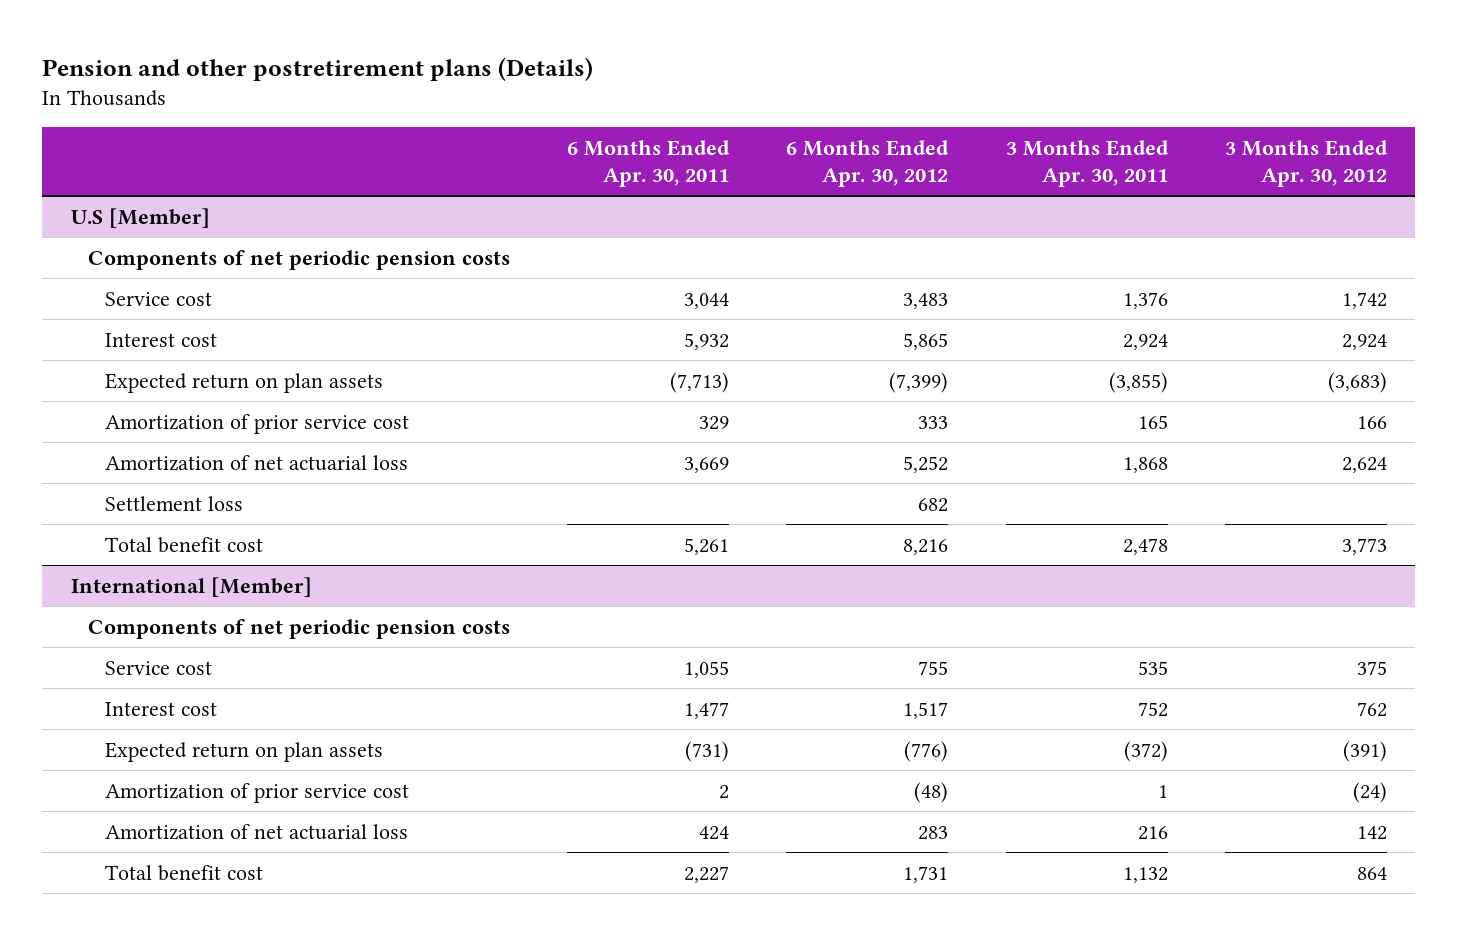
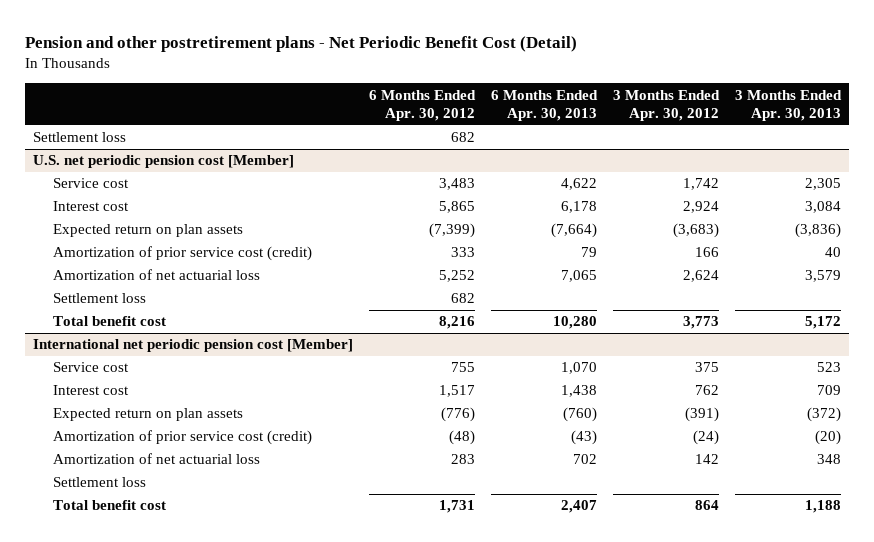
- Pension and other postretirement plans (Details)
+ Pension and other postretirement plans - Net Periodic Benefit Cost (Detail)
- | 6 Months Ended Apr. 30, 2011 | 6 Months Ended Apr. 30, 2012 | 3 Months Ended Apr. 30, 2011 | 3 Months Ended Apr. 30, 2012
+ | 6 Months Ended Apr. 30, 2012 | 6 Months Ended Apr. 30, 2013 | 3 Months Ended Apr. 30, 2012 | 3 Months Ended Apr. 30, 2013
- U.S [Member]
- Components of net periodic pension costs
+ Settlement loss | 682 | | |
+ U.S. net periodic pension cost [Member]
- Amortization of prior service cost | 329 | 333 | 165 | 166
+ Amortization of prior service cost (credit) | 333 | 79 | 166 | 40
- International [Member]
- Components of net periodic pension costs
+ International net periodic pension cost [Member]
- Amortization of prior service cost | 2 | (48) | 1 | (24)
+ Amortization of prior service cost (credit) | (48) | (43) | (24) | (20)
+ Settlement loss

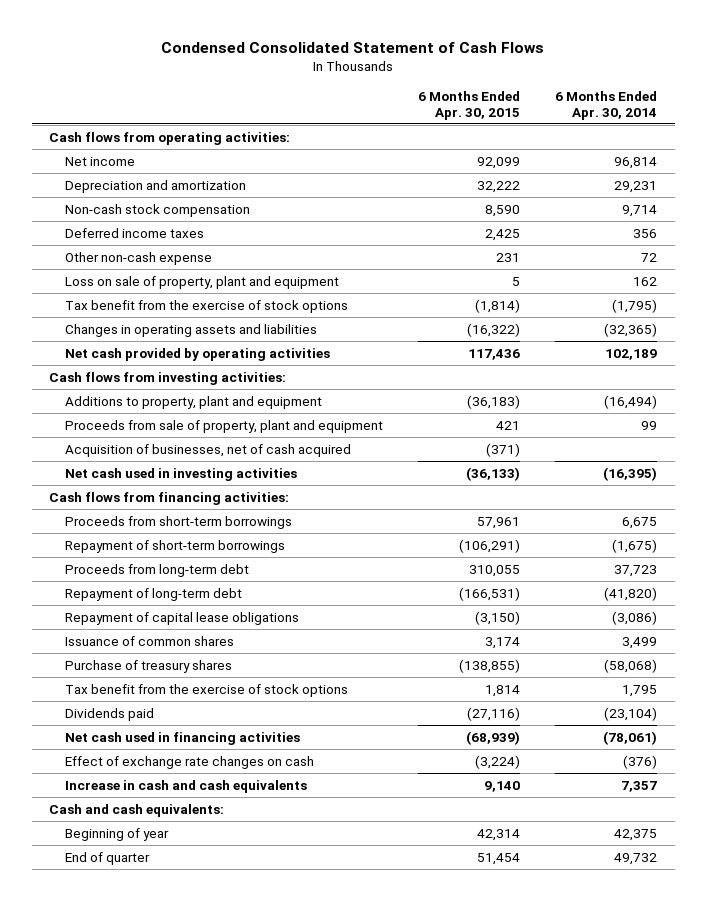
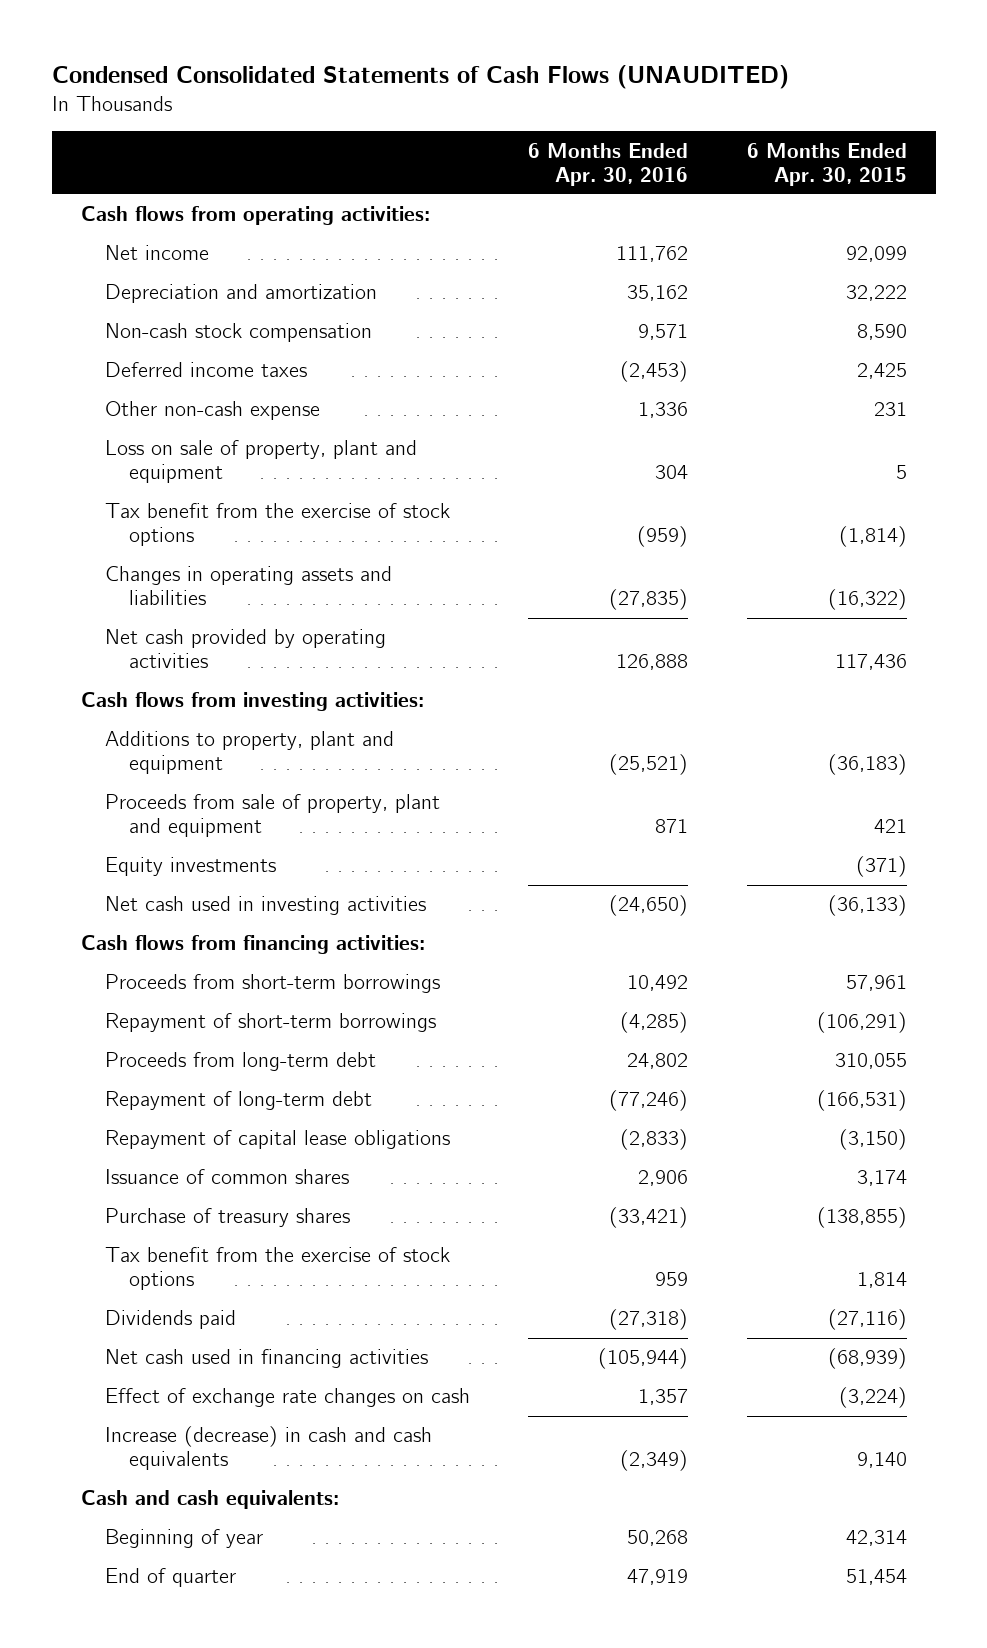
- Condensed Consolidated Statement of Cash Flows
+ Condensed Consolidated Statements of Cash Flows (UNAUDITED)
- | 6 Months Ended Apr. 30, 2015 | 6 Months Ended Apr. 30, 2014
+ | 6 Months Ended Apr. 30, 2016 | 6 Months Ended Apr. 30, 2015
- Acquisition of businesses, net of cash acquired | (371) |
+ Equity investments | | (371)
- Increase in cash and cash equivalents | 9,140 | 7,357
+ Increase (decrease) in cash and cash equivalents | (2,349) | 9,140

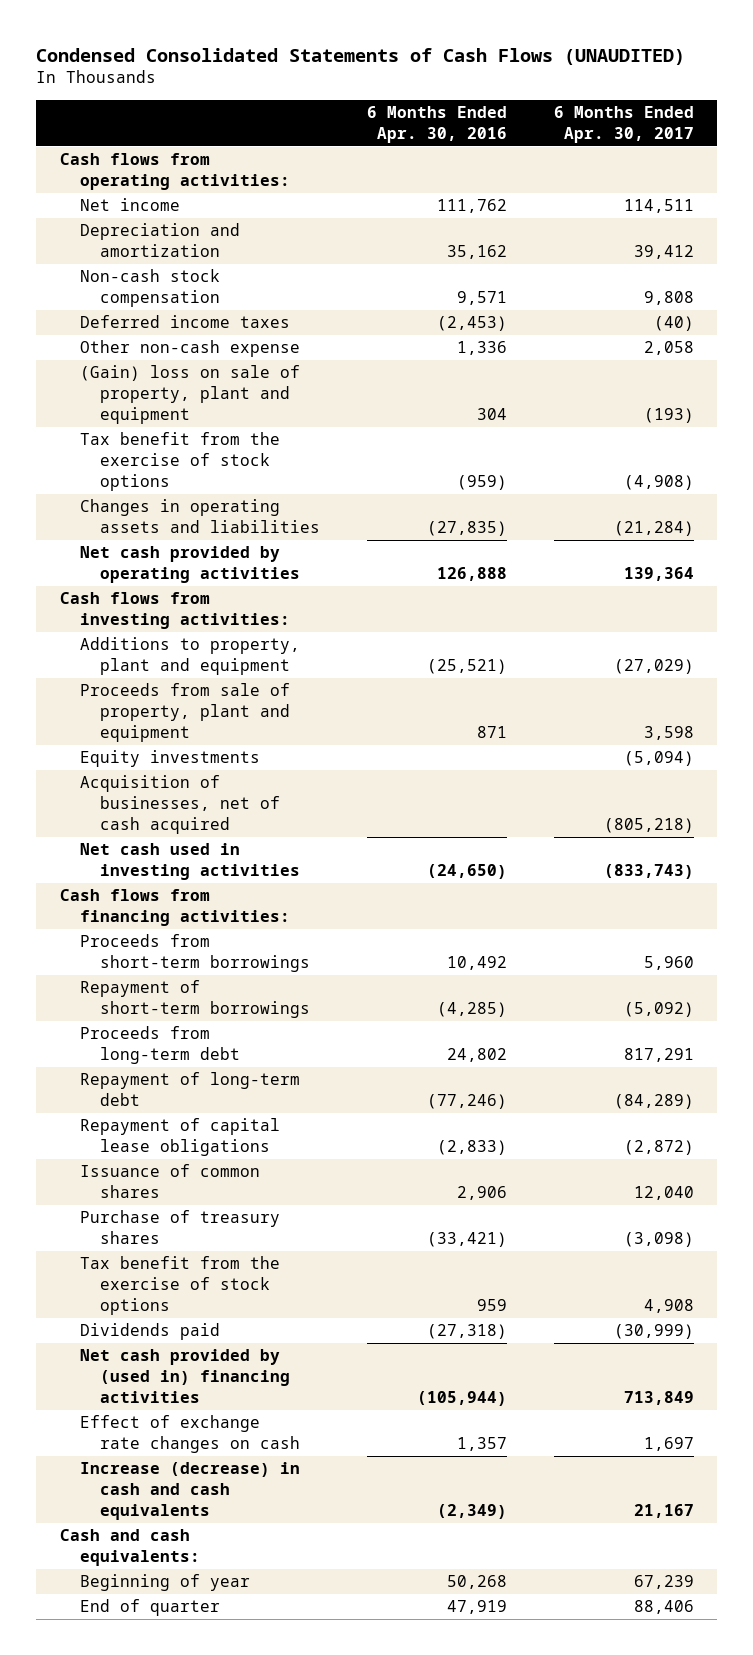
- | 6 Months Ended Apr. 30, 2016 | 6 Months Ended Apr. 30, 2015
+ | 6 Months Ended Apr. 30, 2016 | 6 Months Ended Apr. 30, 2017
- Loss on sale of property, plant and equipment | 304 | 5
+ (Gain) loss on sale of property, plant and equipment | 304 | (193)
+ Acquisition of businesses, net of cash acquired | | (805,218)
- Net cash used in financing activities | (105,944) | (68,939)
+ Net cash provided by (used in) financing activities | (105,944) | 713,849

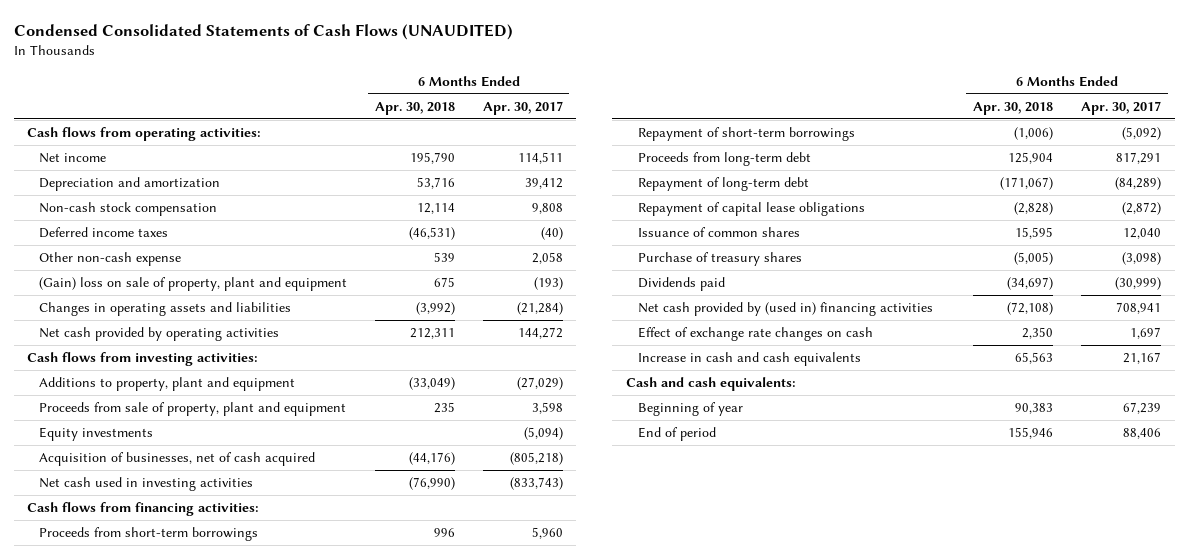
- | 6 Months Ended Apr. 30, 2016 | 6 Months Ended Apr. 30, 2017
+ | 6 Months Ended Apr. 30, 2018 | 6 Months Ended Apr. 30, 2017
- Tax benefit from the exercise of stock options | (959) | (4,908)
- Net cash provided by operating activities | 126,888 | 139,364
+ Net cash provided by operating activities | 212,311 | 144,272
- Tax benefit from the exercise of stock options | 959 | 4,908
- Net cash provided by (used in) financing activities | (105,944) | 713,849
+ Net cash provided by (used in) financing activities | (72,108) | 708,941
- Increase (decrease) in cash and cash equivalents | (2,349) | 21,167
+ Increase in cash and cash equivalents | 65,563 | 21,167
- End of quarter | 47,919 | 88,406
+ End of period | 155,946 | 88,406

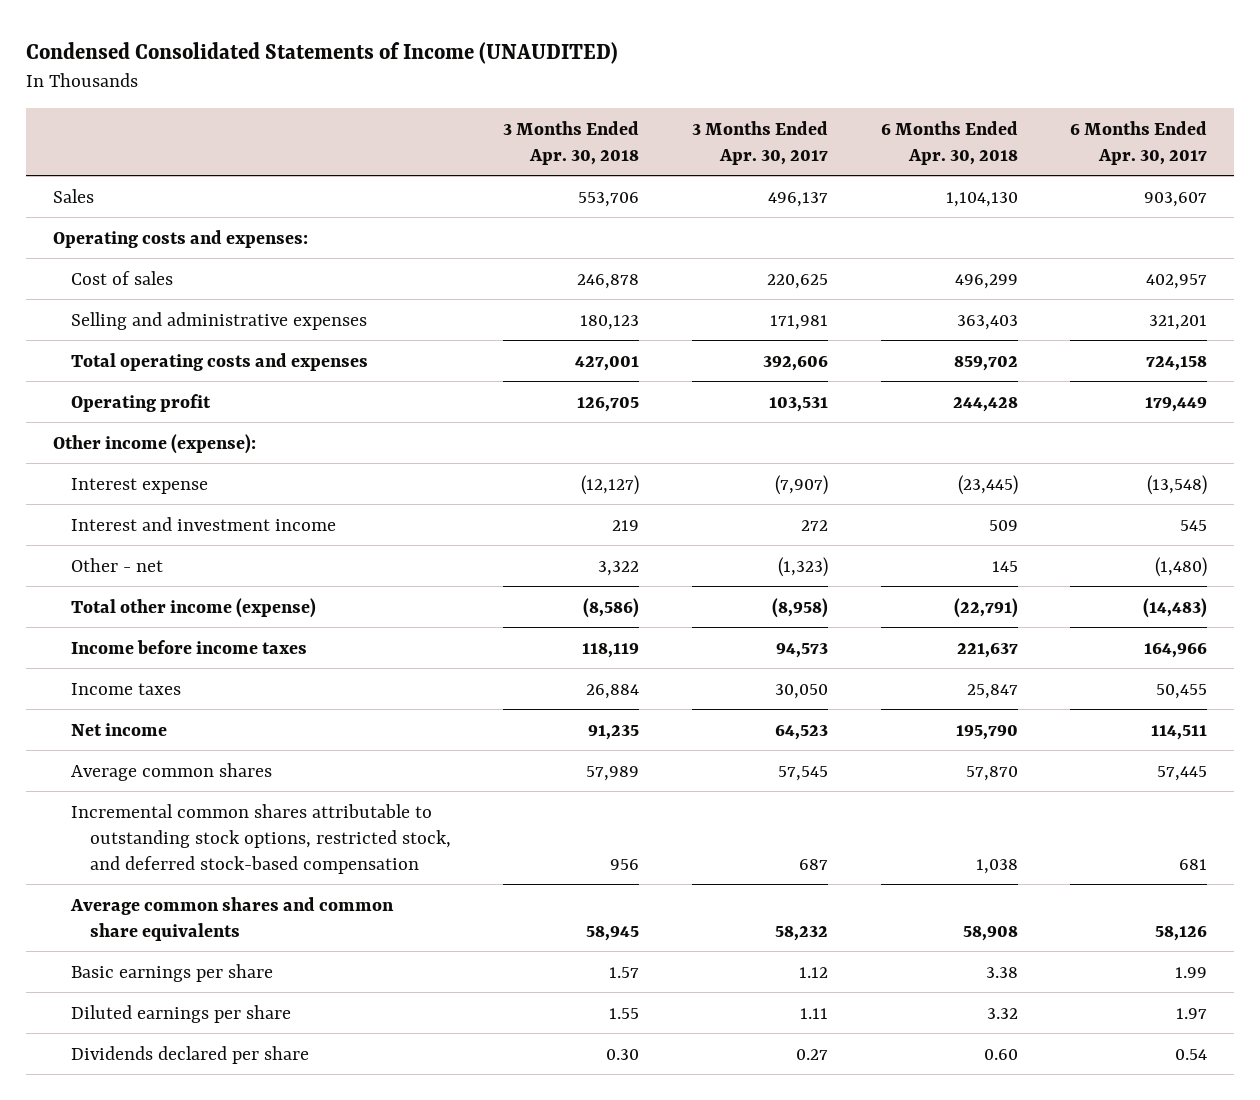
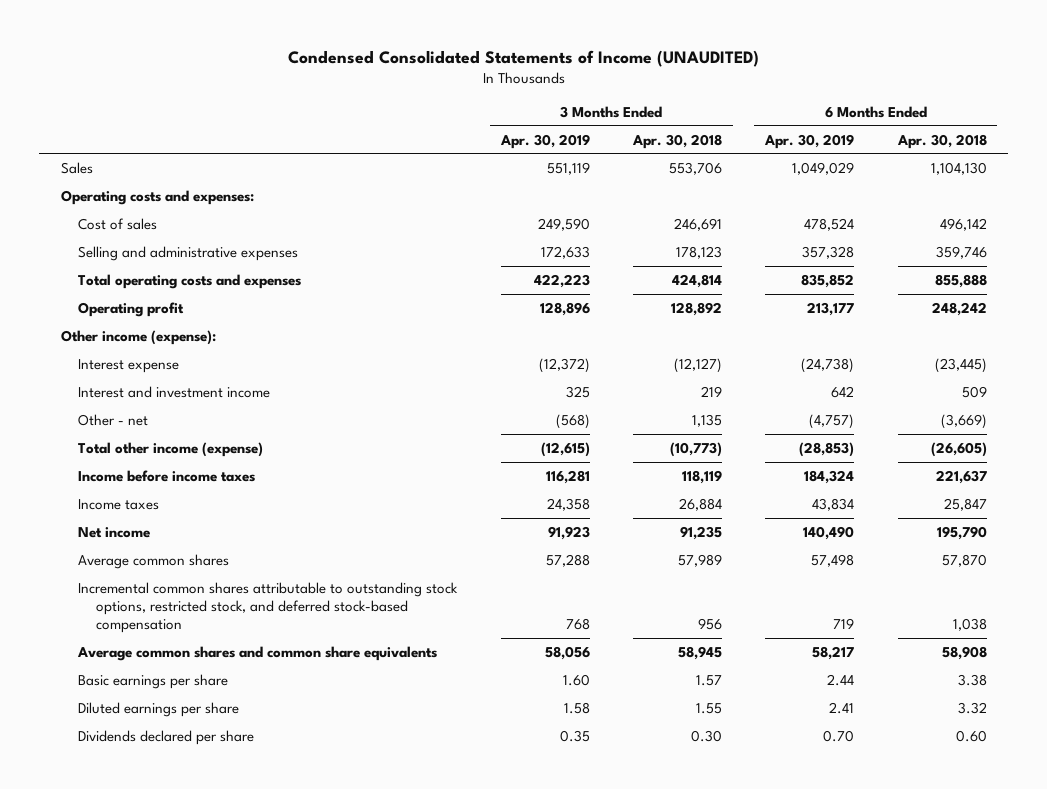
- | 3 Months Ended Apr. 30, 2018 | 3 Months Ended Apr. 30, 2017 | 6 Months Ended Apr. 30, 2018 | 6 Months Ended Apr. 30, 2017
+ | 3 Months Ended Apr. 30, 2019 | 3 Months Ended Apr. 30, 2018 | 6 Months Ended Apr. 30, 2019 | 6 Months Ended Apr. 30, 2018
- Cost of sales | 246,878 | 220,625 | 496,299 | 402,957
- Selling and administrative expenses | 180,123 | 171,981 | 363,403 | 321,201
- Total operating costs and expenses | 427,001 | 392,606 | 859,702 | 724,158
- Operating profit | 126,705 | 103,531 | 244,428 | 179,449
+ Cost of sales | 249,590 | 246,691 | 478,524 | 496,142
+ Selling and administrative expenses | 172,633 | 178,123 | 357,328 | 359,746
+ Total operating costs and expenses | 422,223 | 424,814 | 835,852 | 855,888
+ Operating profit | 128,896 | 128,892 | 213,177 | 248,242
- Other - net | 3,322 | (1,323) | 145 | (1,480)
- Total other income (expense) | (8,586) | (8,958) | (22,791) | (14,483)
+ Other - net | (568) | 1,135 | (4,757) | (3,669)
+ Total other income (expense) | (12,615) | (10,773) | (28,853) | (26,605)

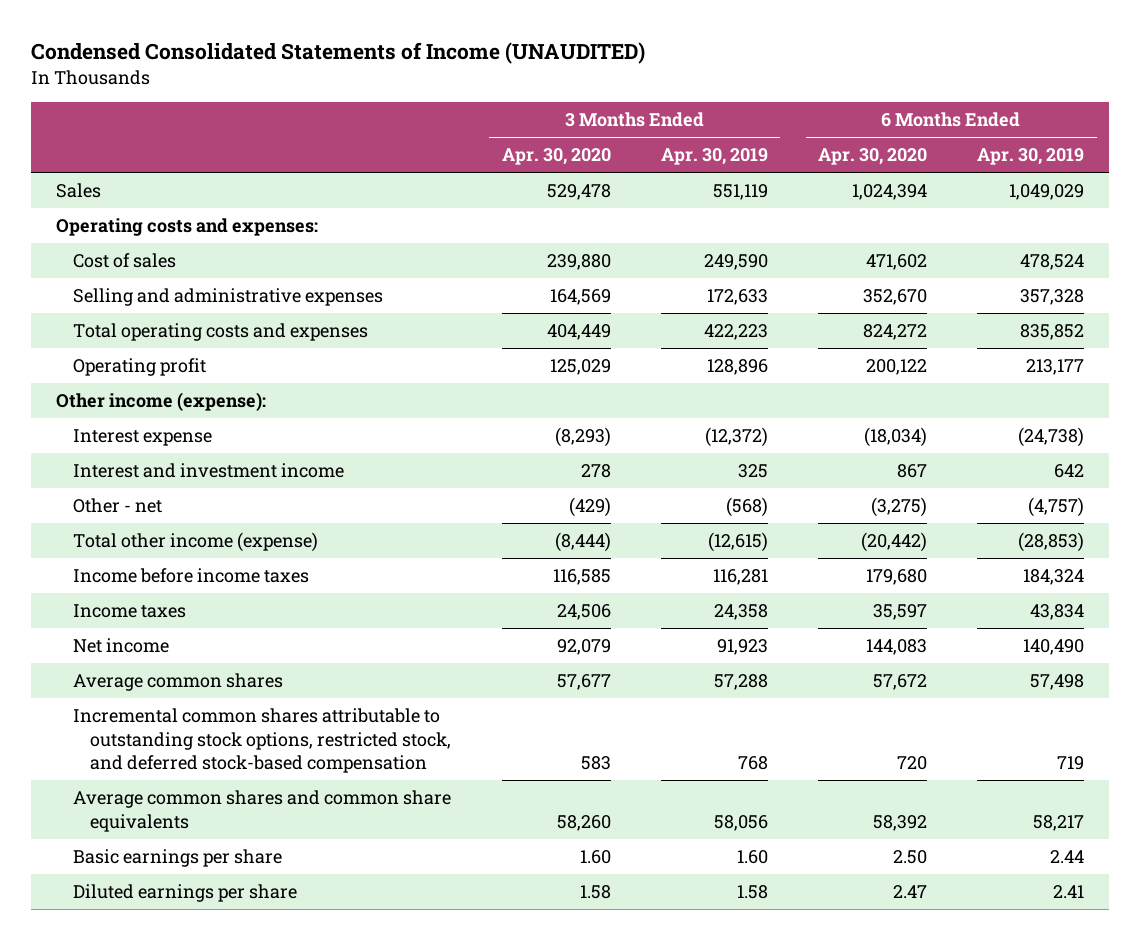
- | 3 Months Ended Apr. 30, 2019 | 3 Months Ended Apr. 30, 2018 | 6 Months Ended Apr. 30, 2019 | 6 Months Ended Apr. 30, 2018
+ | 3 Months Ended Apr. 30, 2020 | 3 Months Ended Apr. 30, 2019 | 6 Months Ended Apr. 30, 2020 | 6 Months Ended Apr. 30, 2019
- Dividends declared per share | 0.35 | 0.30 | 0.70 | 0.60

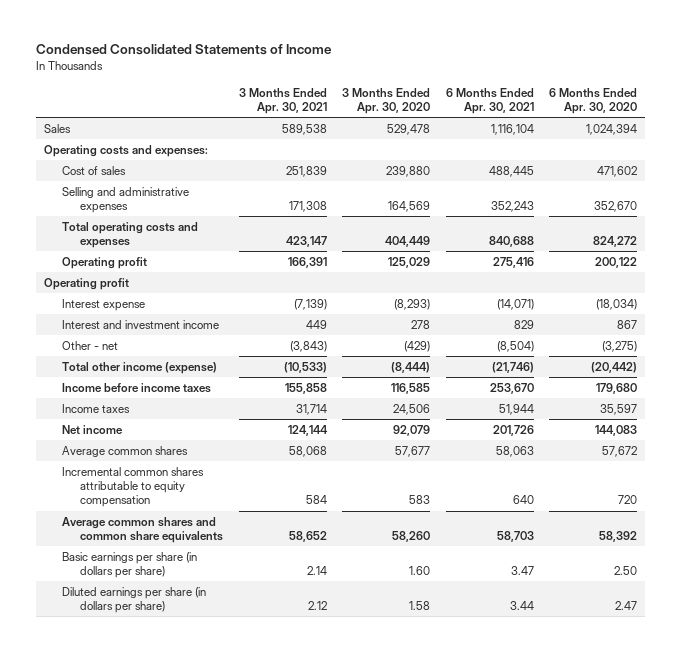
- Condensed Consolidated Statements of Income (UNAUDITED)
+ Condensed Consolidated Statements of Income
- | 3 Months Ended Apr. 30, 2020 | 3 Months Ended Apr. 30, 2019 | 6 Months Ended Apr. 30, 2020 | 6 Months Ended Apr. 30, 2019
+ | 3 Months Ended Apr. 30, 2021 | 3 Months Ended Apr. 30, 2020 | 6 Months Ended Apr. 30, 2021 | 6 Months Ended Apr. 30, 2020
- Other income (expense):
+ Operating profit
- Incremental common shares attributable to outstanding stock options, restricted stock, and deferred stock-based compensation | 583 | 768 | 720 | 719
+ Incremental common shares attributable to equity compensation | 584 | 583 | 640 | 720
- Basic earnings per share | 1.60 | 1.60 | 2.50 | 2.44
- Diluted earnings per share | 1.58 | 1.58 | 2.47 | 2.41
+ Basic earnings per share (in dollars per share) | 2.14 | 1.60 | 3.47 | 2.50
+ Diluted earnings per share (in dollars per share) | 2.12 | 1.58 | 3.44 | 2.47

